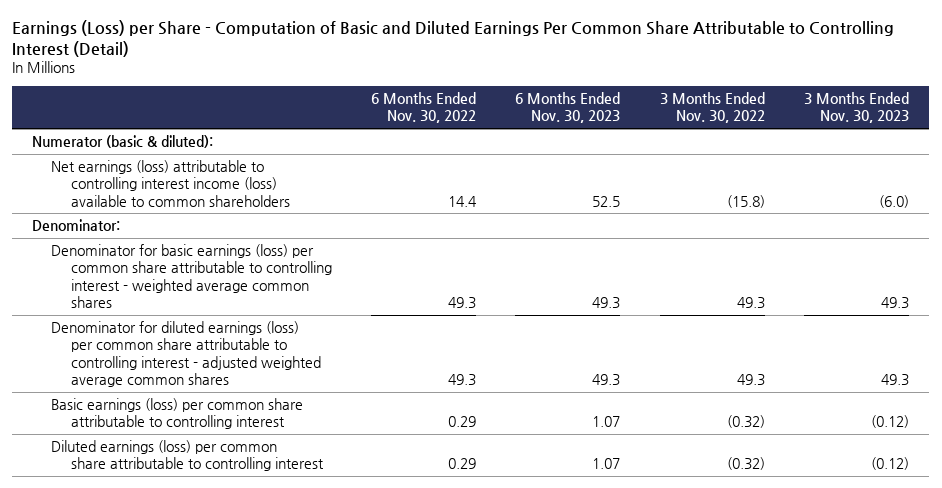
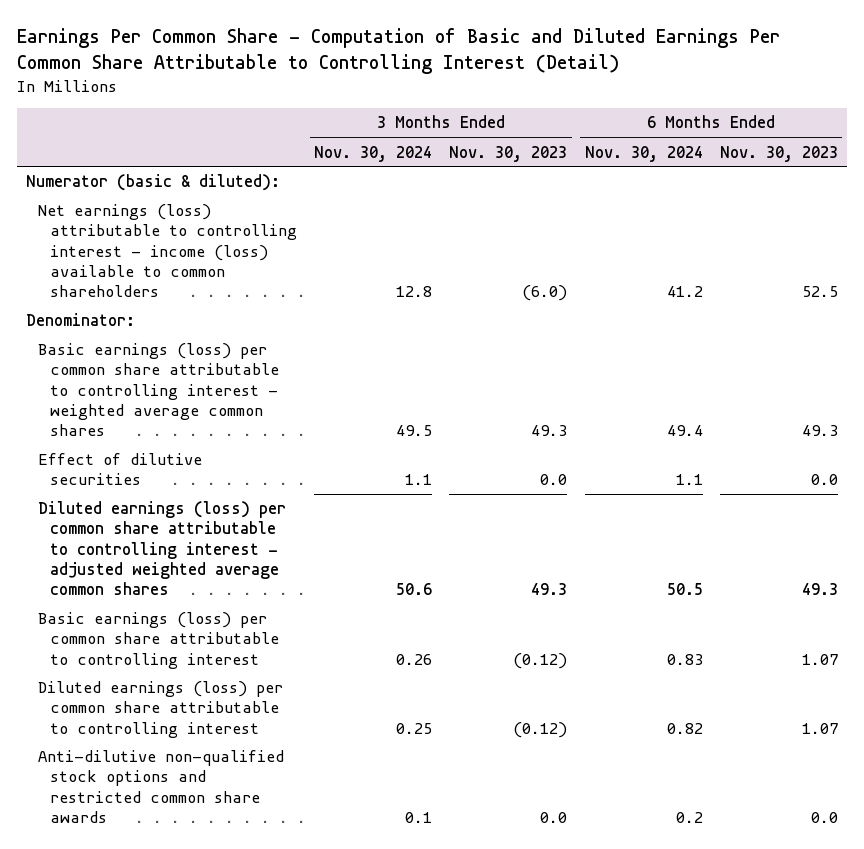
- Earnings (Loss) per Share - Computation of Basic and Diluted Earnings Per Common Share Attributable to Controlling Interest (Detail)
+ Earnings Per Common Share - Computation of Basic and Diluted Earnings Per Common Share Attributable to Controlling Interest (Detail)
- | 6 Months Ended Nov. 30, 2022 | 6 Months Ended Nov. 30, 2023 | 3 Months Ended Nov. 30, 2022 | 3 Months Ended Nov. 30, 2023
+ | 3 Months Ended Nov. 30, 2024 | 3 Months Ended Nov. 30, 2023 | 6 Months Ended Nov. 30, 2024 | 6 Months Ended Nov. 30, 2023
- Net earnings (loss) attributable to controlling interest income (loss) available to common shareholders | 14.4 | 52.5 | (15.8) | (6.0)
+ Net earnings (loss) attributable to controlling interest - income (loss) available to common shareholders | 12.8 | (6.0) | 41.2 | 52.5
- Denominator for basic earnings (loss) per common share attributable to controlling interest - weighted average common shares | 49.3 | 49.3 | 49.3 | 49.3
- Denominator for diluted earnings (loss) per common share attributable to controlling interest - adjusted weighted average common shares | 49.3 | 49.3 | 49.3 | 49.3
+ Basic earnings (loss) per common share attributable to controlling interest - weighted average common shares | 49.5 | 49.3 | 49.4 | 49.3
+ Effect of dilutive securities | 1.1 | 0.0 | 1.1 | 0.0
+ Diluted earnings (loss) per common share attributable to controlling interest - adjusted weighted average common shares | 50.6 | 49.3 | 50.5 | 49.3
+ Anti-dilutive non-qualified stock options and restricted common share awards | 0.1 | 0.0 | 0.2 | 0.0

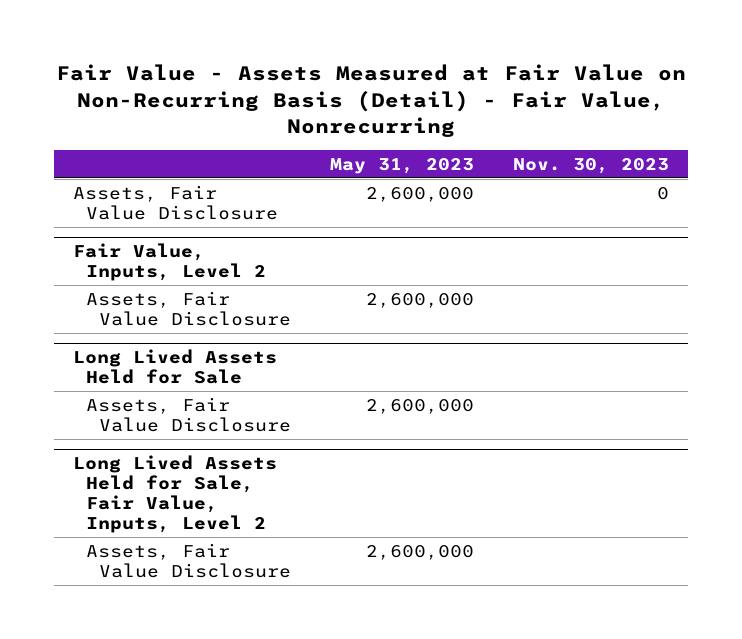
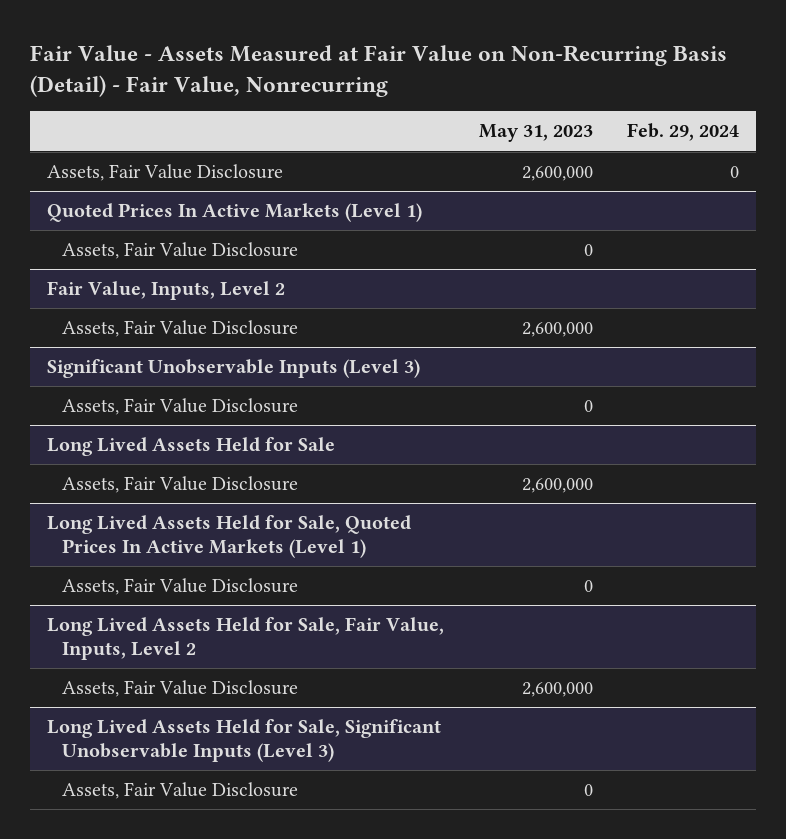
- | May 31, 2023 | Nov. 30, 2023
+ | May 31, 2023 | Feb. 29, 2024
+ Quoted Prices In Active Markets (Level 1)
+ Assets, Fair Value Disclosure | 0 |
+ Significant Unobservable Inputs (Level 3)
+ Assets, Fair Value Disclosure | 0 |
+ Long Lived Assets Held for Sale, Quoted Prices In Active Markets (Level 1)
+ Assets, Fair Value Disclosure | 0 |
+ Long Lived Assets Held for Sale, Significant Unobservable Inputs (Level 3)
+ Assets, Fair Value Disclosure | 0 |

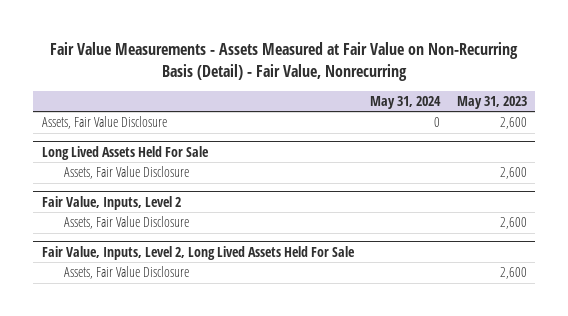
- Fair Value - Assets Measured at Fair Value on Non-Recurring Basis (Detail) - Fair Value, Nonrecurring
+ Fair Value Measurements - Assets Measured at Fair Value on Non-Recurring Basis (Detail) - Fair Value, Nonrecurring
- | May 31, 2023 | Feb. 29, 2024
+ | May 31, 2024 | May 31, 2023
- Assets, Fair Value Disclosure | 2,600,000 | 0
- Quoted Prices In Active Markets (Level 1)
- Assets, Fair Value Disclosure | 0 |
+ Assets, Fair Value Disclosure | 0 | 2,600
+ Long Lived Assets Held For Sale
+ Assets, Fair Value Disclosure | | 2,600
@ Fair Value, Inputs, Level 2
- Assets, Fair Value Disclosure | 2,600,000 |
- Significant Unobservable Inputs (Level 3)
- Assets, Fair Value Disclosure | 0 |
- Long Lived Assets Held for Sale
- Assets, Fair Value Disclosure | 2,600,000 |
- Long Lived Assets Held for Sale, Quoted Prices In Active Markets (Level 1)
- Assets, Fair Value Disclosure | 0 |
- Long Lived Assets Held for Sale, Fair Value, Inputs, Level 2
- Assets, Fair Value Disclosure | 2,600,000 |
- Long Lived Assets Held for Sale, Significant Unobservable Inputs (Level 3)
- Assets, Fair Value Disclosure | 0 |
@ Fair Value, Inputs, Level 2
+ Assets, Fair Value Disclosure | | 2,600
+ Fair Value, Inputs, Level 2, Long Lived Assets Held For Sale
+ Assets, Fair Value Disclosure | | 2,600

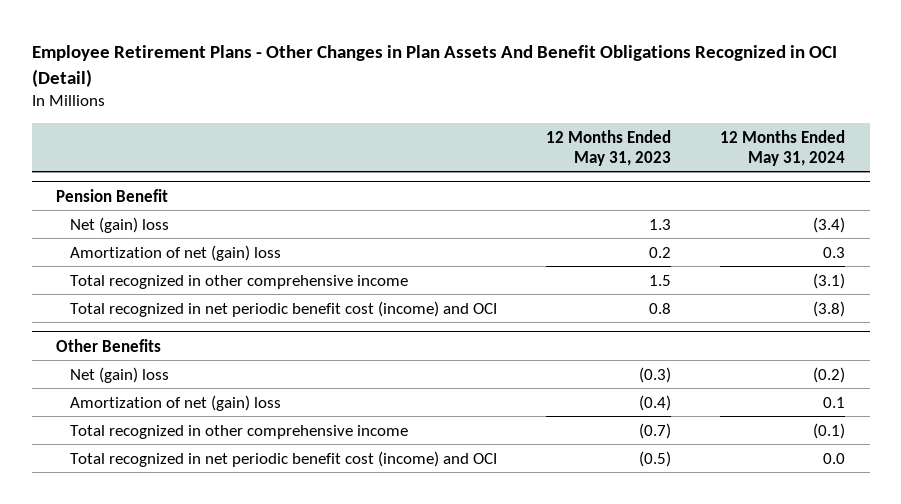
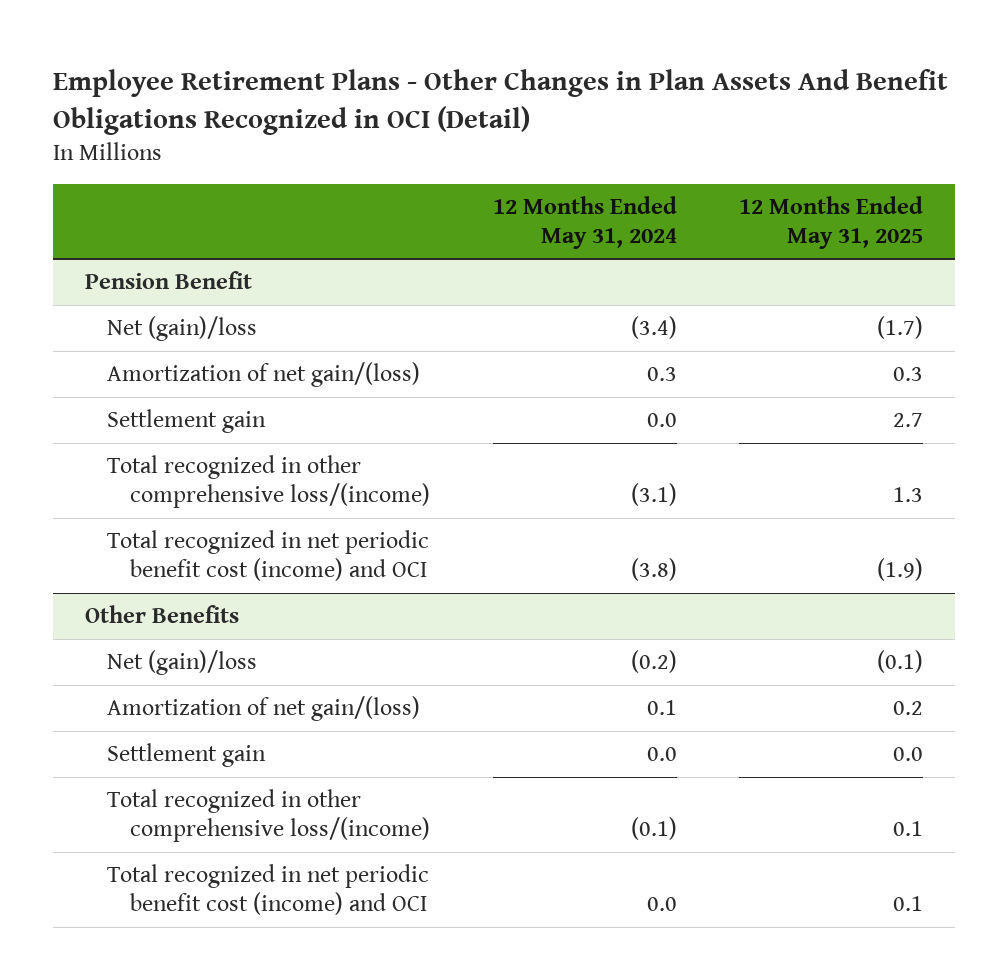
- | 12 Months Ended May 31, 2023 | 12 Months Ended May 31, 2024
+ | 12 Months Ended May 31, 2024 | 12 Months Ended May 31, 2025
@ Pension Benefit
- Net (gain) loss | 1.3 | (3.4)
- Amortization of net (gain) loss | 0.2 | 0.3
- Total recognized in other comprehensive income | 1.5 | (3.1)
+ Net (gain)/loss | (3.4) | (1.7)
+ Amortization of net gain/(loss) | 0.3 | 0.3
+ Settlement gain | 0.0 | 2.7
+ Total recognized in other comprehensive loss/(income) | (3.1) | 1.3
@ Other Benefits
- Net (gain) loss | (0.3) | (0.2)
- Amortization of net (gain) loss | (0.4) | 0.1
- Total recognized in other comprehensive income | (0.7) | (0.1)
+ Net (gain)/loss | (0.2) | (0.1)
+ Amortization of net gain/(loss) | 0.1 | 0.2
+ Settlement gain | 0.0 | 0.0
+ Total recognized in other comprehensive loss/(income) | (0.1) | 0.1

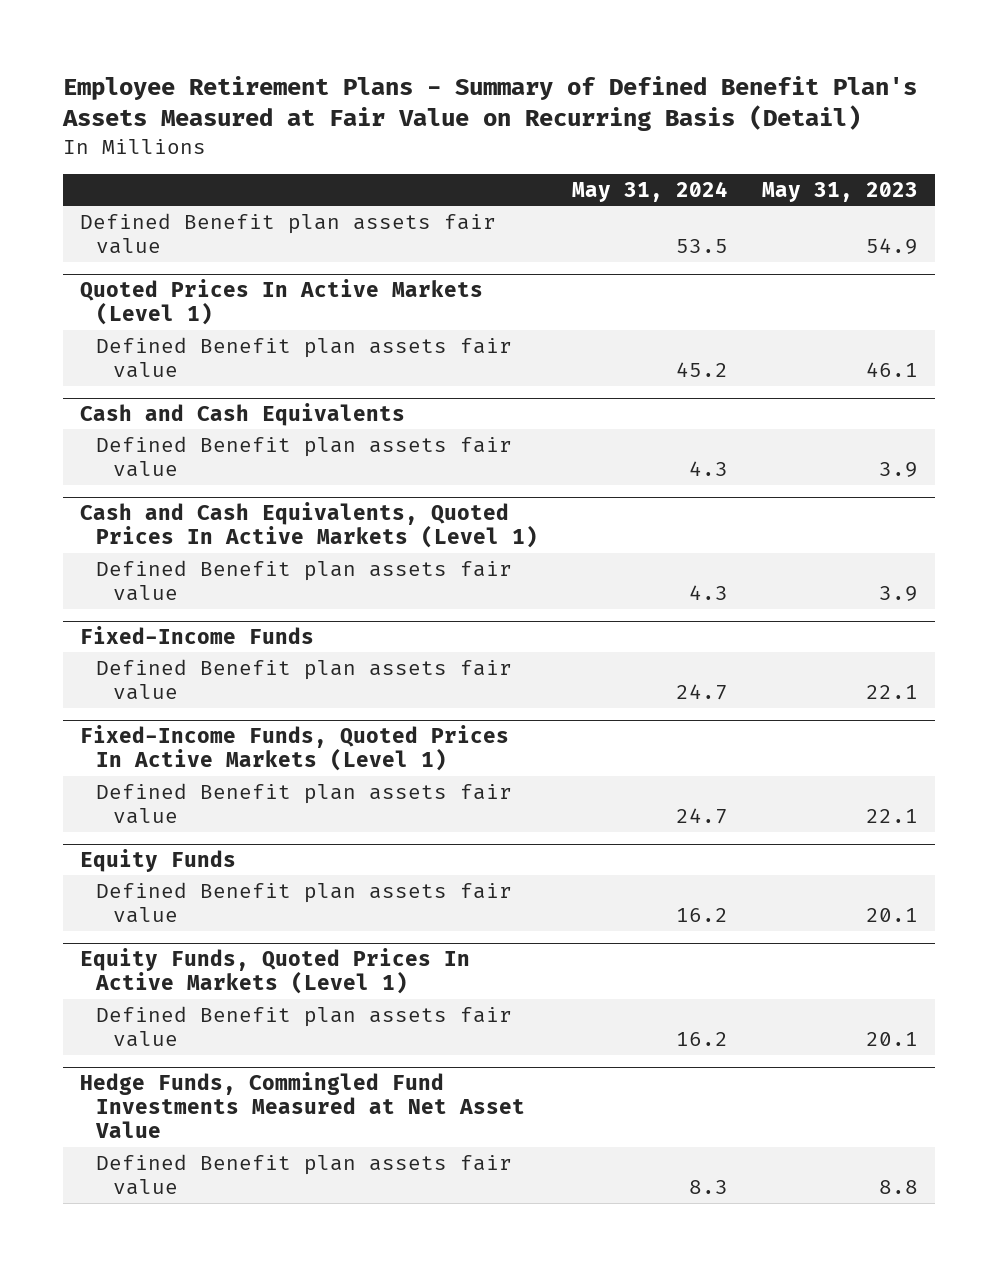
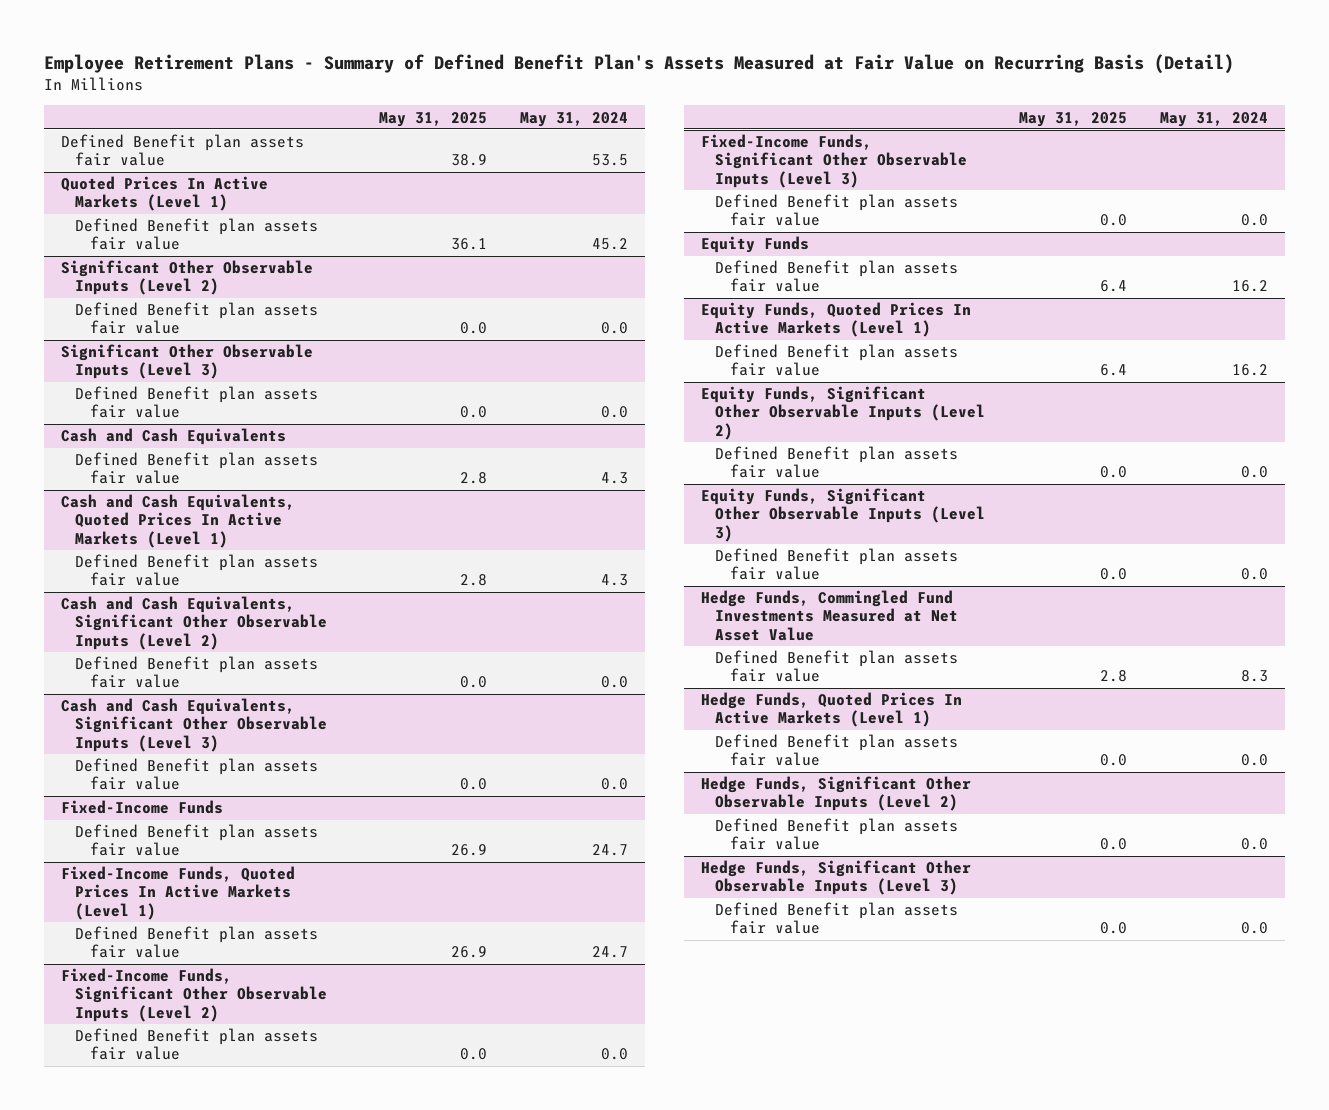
- | May 31, 2024 | May 31, 2023
+ | May 31, 2025 | May 31, 2024
+ Significant Other Observable Inputs (Level 2)
+ Defined Benefit plan assets fair value | 0.0 | 0.0
+ Significant Other Observable Inputs (Level 3)
+ Defined Benefit plan assets fair value | 0.0 | 0.0
+ Cash and Cash Equivalents, Significant Other Observable Inputs (Level 2)
+ Defined Benefit plan assets fair value | 0.0 | 0.0
+ Cash and Cash Equivalents, Significant Other Observable Inputs (Level 3)
+ Defined Benefit plan assets fair value | 0.0 | 0.0
+ Fixed-Income Funds, Significant Other Observable Inputs (Level 2)
+ Defined Benefit plan assets fair value | 0.0 | 0.0
+ Fixed-Income Funds, Significant Other Observable Inputs (Level 3)
+ Defined Benefit plan assets fair value | 0.0 | 0.0
+ Equity Funds, Significant Other Observable Inputs (Level 2)
+ Defined Benefit plan assets fair value | 0.0 | 0.0
+ Equity Funds, Significant Other Observable Inputs (Level 3)
+ Defined Benefit plan assets fair value | 0.0 | 0.0
+ Hedge Funds, Quoted Prices In Active Markets (Level 1)
+ Defined Benefit plan assets fair value | 0.0 | 0.0
+ Hedge Funds, Significant Other Observable Inputs (Level 2)
+ Defined Benefit plan assets fair value | 0.0 | 0.0
+ Hedge Funds, Significant Other Observable Inputs (Level 3)
+ Defined Benefit plan assets fair value | 0.0 | 0.0

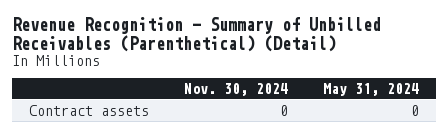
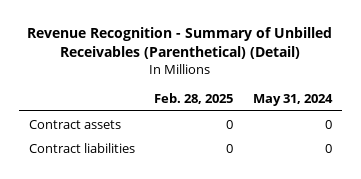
- | Nov. 30, 2024 | May 31, 2024
+ | Feb. 28, 2025 | May 31, 2024
+ Contract liabilities | 0 | 0

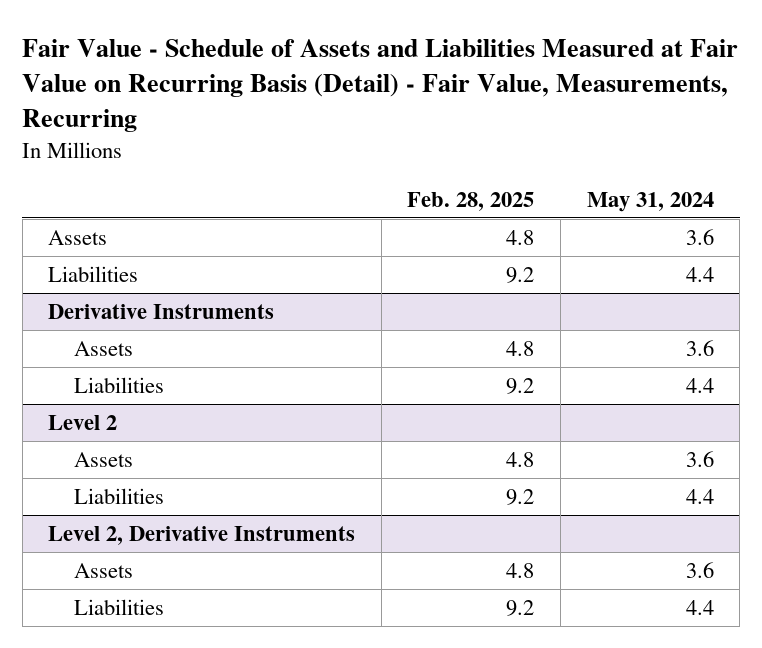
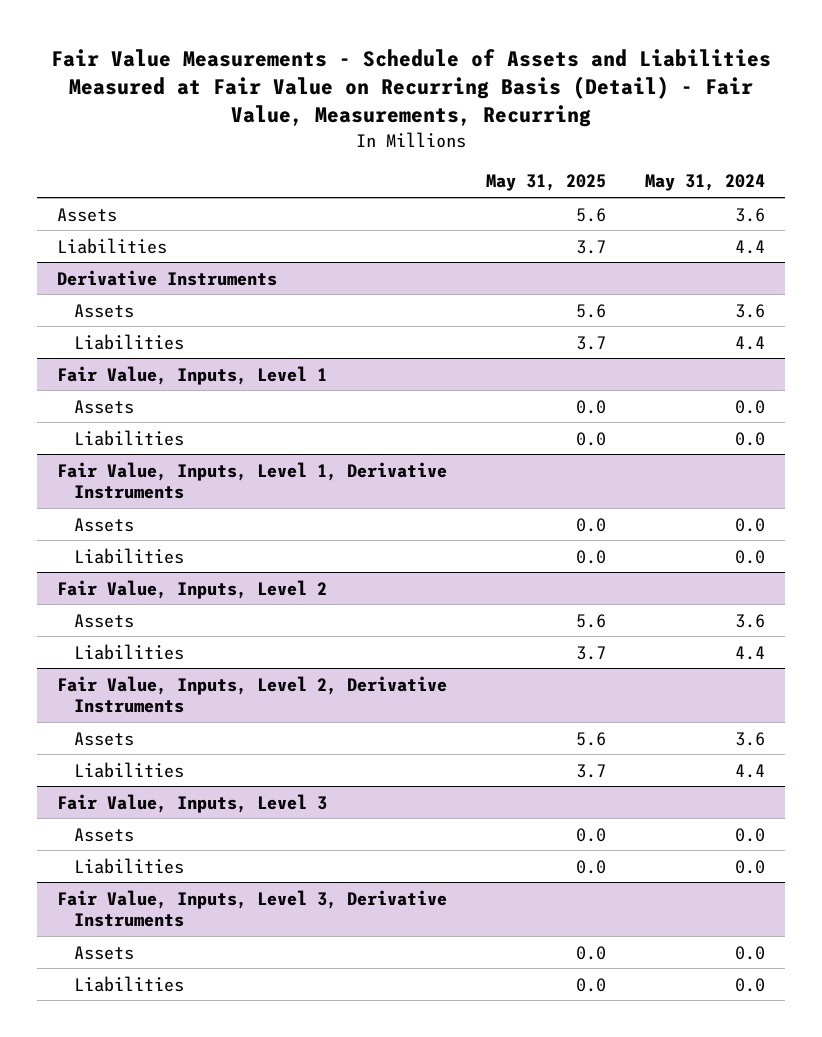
- Fair Value - Schedule of Assets and Liabilities Measured at Fair Value on Recurring Basis (Detail) - Fair Value, Measurements, Recurring
+ Fair Value Measurements - Schedule of Assets and Liabilities Measured at Fair Value on Recurring Basis (Detail) - Fair Value, Measurements, Recurring
- | Feb. 28, 2025 | May 31, 2024
+ | May 31, 2025 | May 31, 2024
- Level 2
+ Fair Value, Inputs, Level 1
+ Assets | 0.0 | 0.0
+ Liabilities | 0.0 | 0.0
+ Fair Value, Inputs, Level 1, Derivative Instruments
+ Assets | 0.0 | 0.0
+ Liabilities | 0.0 | 0.0
+ Fair Value, Inputs, Level 2
- Level 2, Derivative Instruments
+ Fair Value, Inputs, Level 2, Derivative Instruments
+ Fair Value, Inputs, Level 3
+ Assets | 0.0 | 0.0
+ Liabilities | 0.0 | 0.0
+ Fair Value, Inputs, Level 3, Derivative Instruments
+ Assets | 0.0 | 0.0
+ Liabilities | 0.0 | 0.0

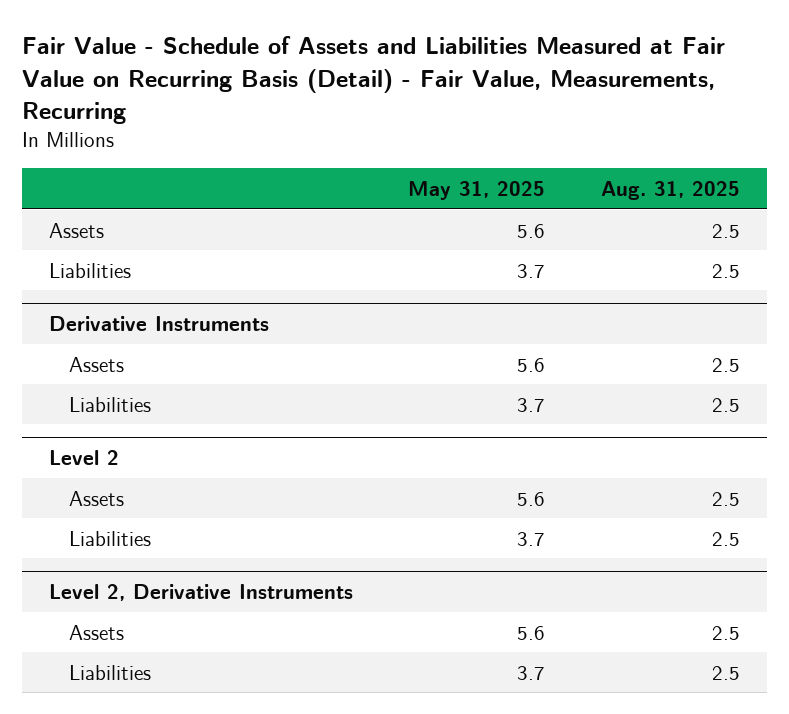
- Fair Value Measurements - Schedule of Assets and Liabilities Measured at Fair Value on Recurring Basis (Detail) - Fair Value, Measurements, Recurring
+ Fair Value - Schedule of Assets and Liabilities Measured at Fair Value on Recurring Basis (Detail) - Fair Value, Measurements, Recurring
- | May 31, 2025 | May 31, 2024
+ | May 31, 2025 | Aug. 31, 2025
- Fair Value, Inputs, Level 1
- Assets | 0.0 | 0.0
- Liabilities | 0.0 | 0.0
- Fair Value, Inputs, Level 1, Derivative Instruments
- Assets | 0.0 | 0.0
- Liabilities | 0.0 | 0.0
- Fair Value, Inputs, Level 2
+ Level 2
- Fair Value, Inputs, Level 2, Derivative Instruments
+ Level 2, Derivative Instruments
- Fair Value, Inputs, Level 3
- Assets | 0.0 | 0.0
- Liabilities | 0.0 | 0.0
- Fair Value, Inputs, Level 3, Derivative Instruments
- Assets | 0.0 | 0.0
- Liabilities | 0.0 | 0.0

